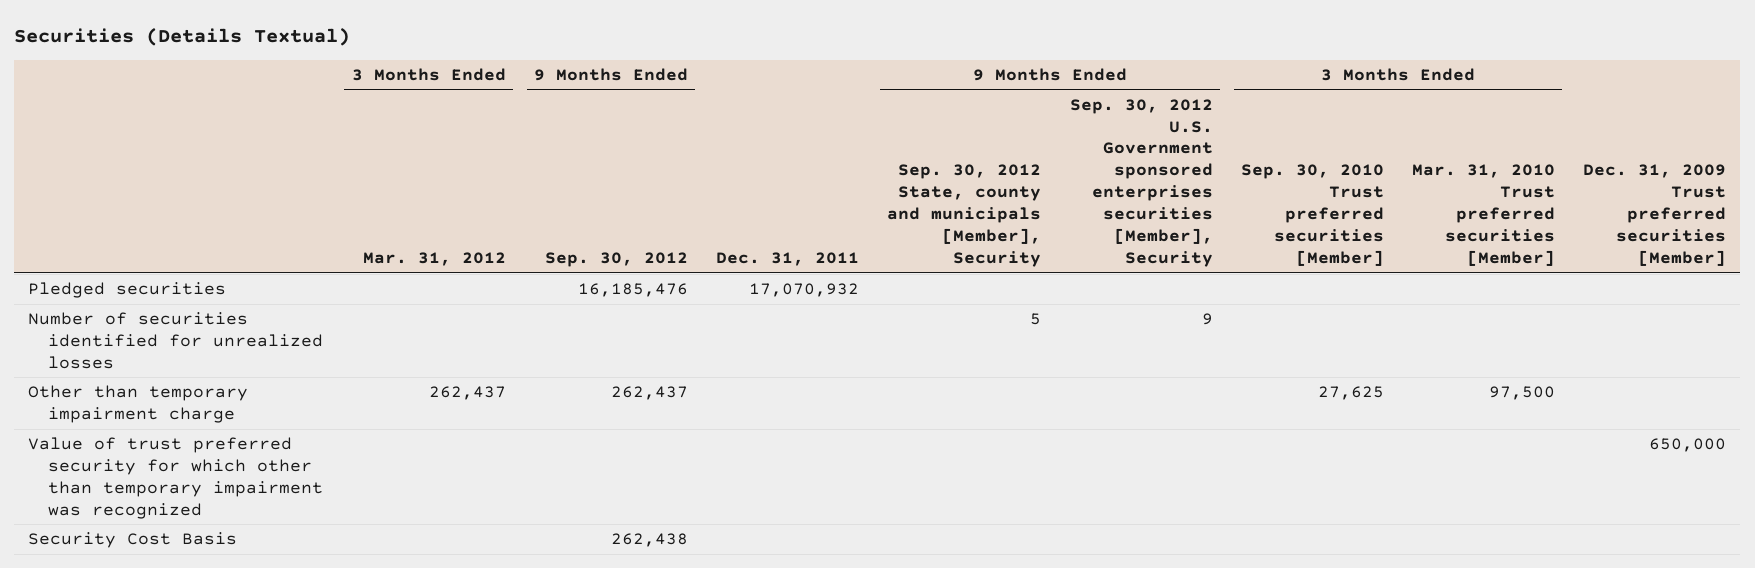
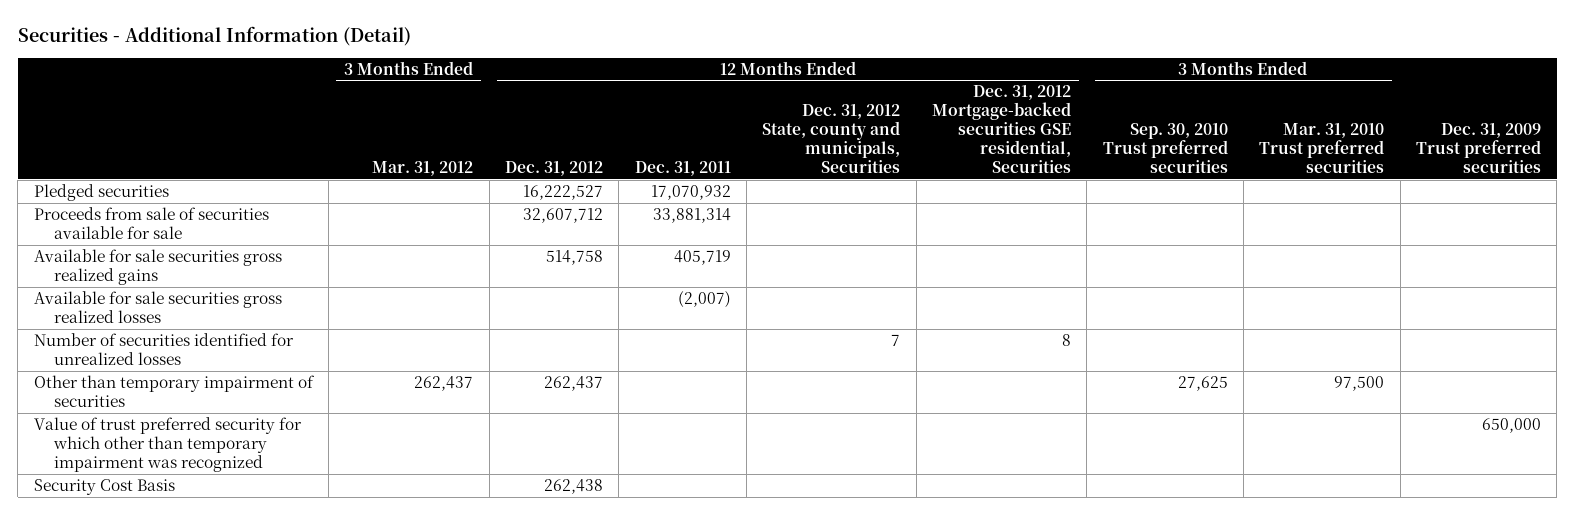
- Securities (Details Textual)
+ Securities - Additional Information (Detail)
- | 3 Months Ended Mar. 31, 2012 | 9 Months Ended Sep. 30, 2012 | Dec. 31, 2011 | 9 Months Ended Sep. 30, 2012 State, county and municipals [Member], Security | 9 Months Ended Sep. 30, 2012 U.S. Government sponsored enterprises securities [Member], Security | 3 Months Ended Sep. 30, 2010 Trust preferred securities [Member] | 3 Months Ended Mar. 31, 2010 Trust preferred securities [Member] | Dec. 31, 2009 Trust preferred securities [Member]
+ | 3 Months Ended Mar. 31, 2012 | 12 Months Ended Dec. 31, 2012 | 12 Months Ended Dec. 31, 2011 | 12 Months Ended Dec. 31, 2012 State, county and municipals, Securities | 12 Months Ended Dec. 31, 2012 Mortgage-backed securities GSE residential, Securities | 3 Months Ended Sep. 30, 2010 Trust preferred securities | 3 Months Ended Mar. 31, 2010 Trust preferred securities | Dec. 31, 2009 Trust preferred securities
+ Proceeds from sale of securities available for sale | | 32,607,712 | 33,881,314 | | | | |
+ Available for sale securities gross realized gains | | 514,758 | 405,719 | | | | |
+ Available for sale securities gross realized losses | | | (2,007) | | | | |
- Other than temporary impairment charge | 262,437 | 262,437 | | | | 27,625 | 97,500 |
+ Other than temporary impairment of securities | 262,437 | 262,437 | | | | 27,625 | 97,500 |

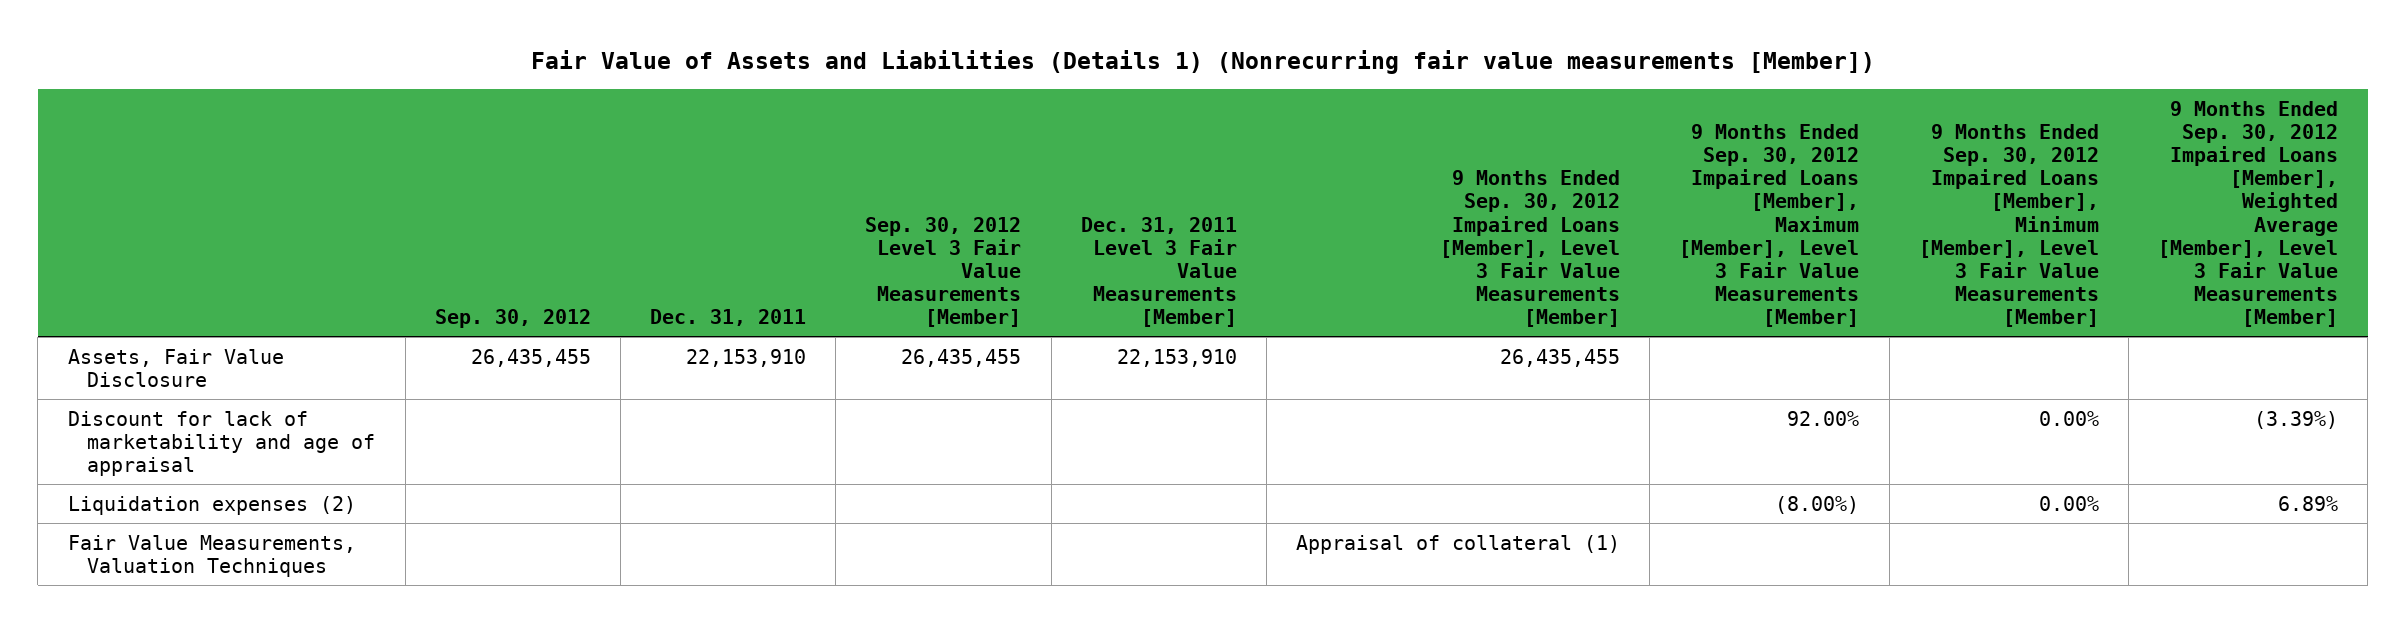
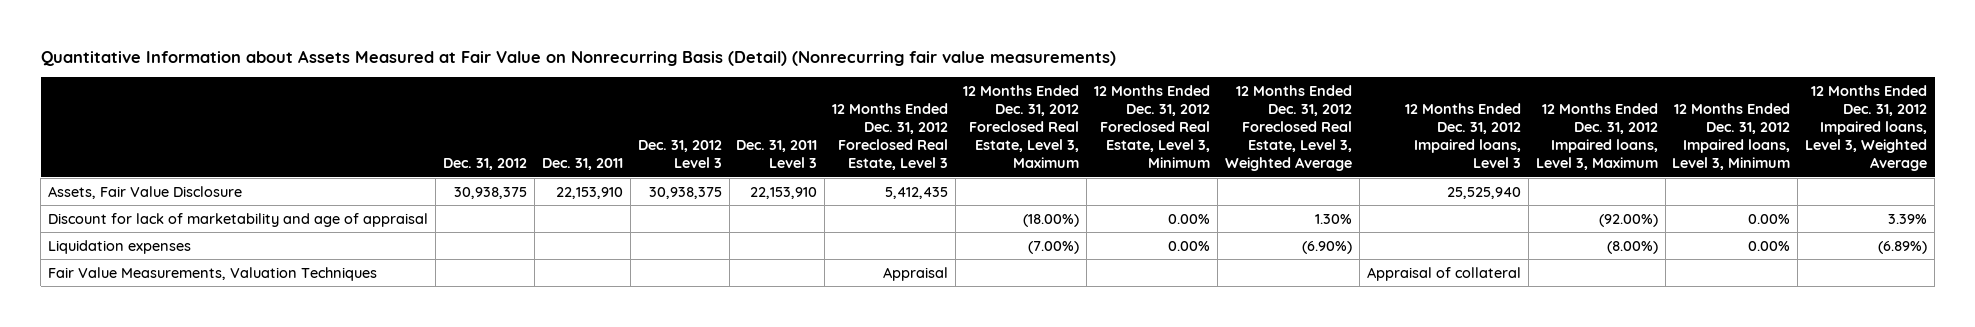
- Fair Value of Assets and Liabilities (Details 1) (Nonrecurring fair value measurements [Member])
+ Quantitative Information about Assets Measured at Fair Value on Nonrecurring Basis (Detail) (Nonrecurring fair value measurements)
- | Sep. 30, 2012 | Dec. 31, 2011 | Sep. 30, 2012 Level 3 Fair Value Measurements [Member] | Dec. 31, 2011 Level 3 Fair Value Measurements [Member] | 9 Months Ended Sep. 30, 2012 Impaired Loans [Member], Level 3 Fair Value Measurements [Member] | 9 Months Ended Sep. 30, 2012 Impaired Loans [Member], Maximum [Member], Level 3 Fair Value Measurements [Member] | 9 Months Ended Sep. 30, 2012 Impaired Loans [Member], Minimum [Member], Level 3 Fair Value Measurements [Member] | 9 Months Ended Sep. 30, 2012 Impaired Loans [Member], Weighted Average [Member], Level 3 Fair Value Measurements [Member]
+ | Dec. 31, 2012 | Dec. 31, 2011 | Dec. 31, 2012 Level 3 | Dec. 31, 2011 Level 3 | 12 Months Ended Dec. 31, 2012 Foreclosed Real Estate, Level 3 | 12 Months Ended Dec. 31, 2012 Foreclosed Real Estate, Level 3, Maximum | 12 Months Ended Dec. 31, 2012 Foreclosed Real Estate, Level 3, Minimum | 12 Months Ended Dec. 31, 2012 Foreclosed Real Estate, Level 3, Weighted Average | 12 Months Ended Dec. 31, 2012 Impaired loans, Level 3 | 12 Months Ended Dec. 31, 2012 Impaired loans, Level 3, Maximum | 12 Months Ended Dec. 31, 2012 Impaired loans, Level 3, Minimum | 12 Months Ended Dec. 31, 2012 Impaired loans, Level 3, Weighted Average
- Liquidation expenses (2) | | | | | | (8.00%) | 0.00% | 6.89%
+ Liquidation expenses | | | | | | (7.00%) | 0.00% | (6.90%) | | (8.00%) | 0.00% | (6.89%)

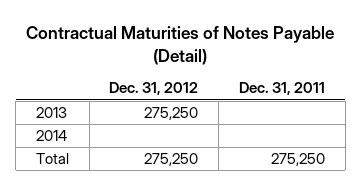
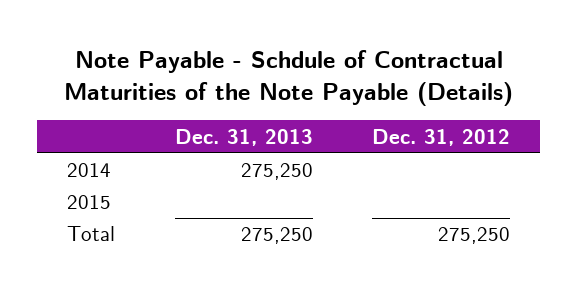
- Contractual Maturities of Notes Payable (Detail)
+ Note Payable - Schdule of Contractual Maturities of the Note Payable (Details)
- | Dec. 31, 2012 | Dec. 31, 2011
+ | Dec. 31, 2013 | Dec. 31, 2012
- 2013 | 275,250 |
+ 2015

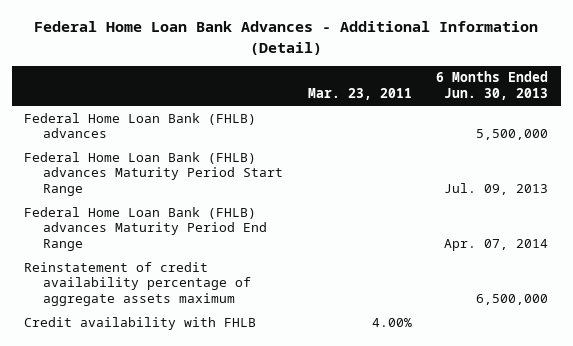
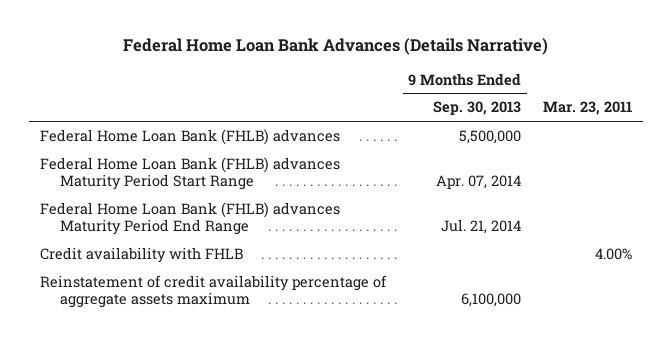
- Federal Home Loan Bank Advances - Additional Information (Detail)
+ Federal Home Loan Bank Advances (Details Narrative)
- | Mar. 23, 2011 | 6 Months Ended Jun. 30, 2013
+ | 9 Months Ended Sep. 30, 2013 | Mar. 23, 2011
moved down: Reinstatement of credit availability percentage of aggregate assets maximum | 6,100,000 |

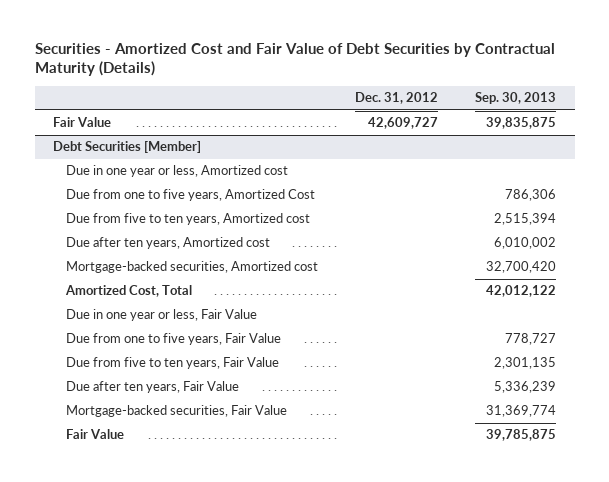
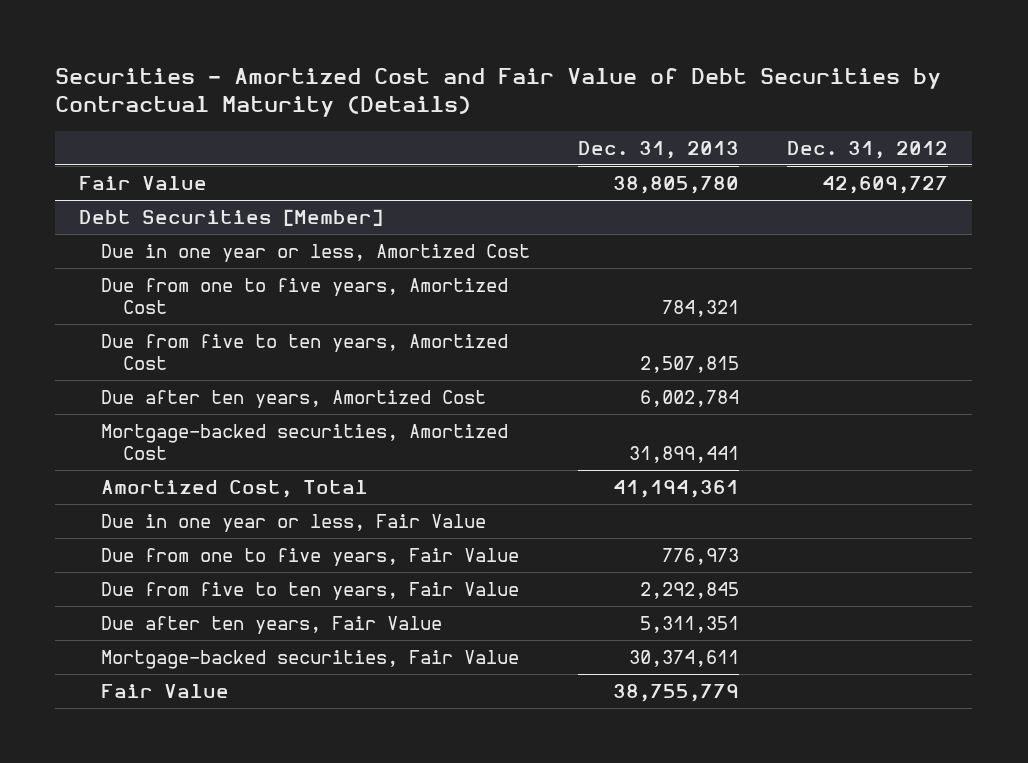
- | Dec. 31, 2012 | Sep. 30, 2013
+ | Dec. 31, 2013 | Dec. 31, 2012
@ Debt Securities [Member]
- Due in one year or less, Amortized cost
+ Due in one year or less, Amortized Cost
- Due from five to ten years, Amortized cost | | 2,515,394
- Due after ten years, Amortized cost | | 6,010,002
- Mortgage-backed securities, Amortized cost | | 32,700,420
+ Due from five to ten years, Amortized Cost | 2,507,815 |
+ Due after ten years, Amortized Cost | 6,002,784 |
+ Mortgage-backed securities, Amortized Cost | 31,899,441 |

